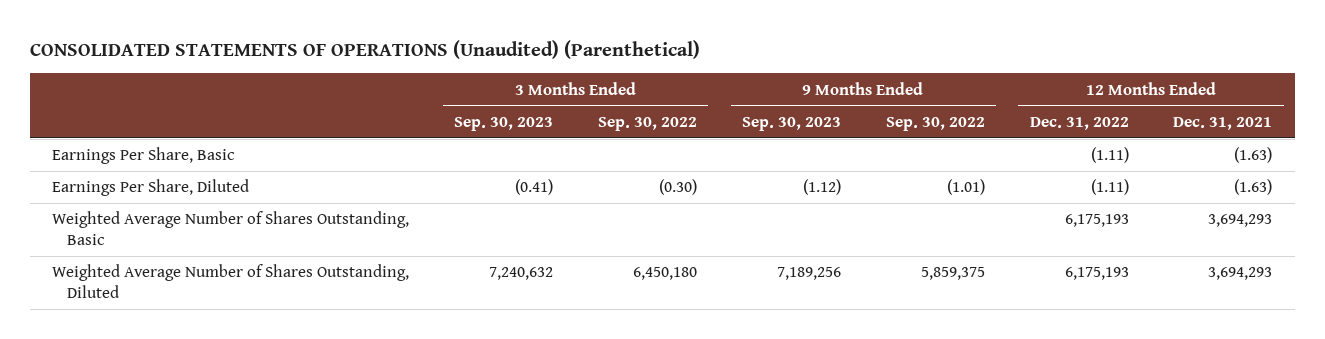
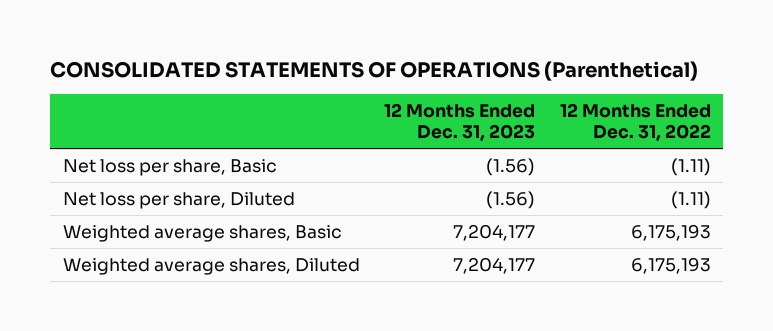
- CONSOLIDATED STATEMENTS OF OPERATIONS (Unaudited) (Parenthetical)
+ CONSOLIDATED STATEMENTS OF OPERATIONS (Parenthetical)
- | 3 Months Ended Sep. 30, 2023 | 3 Months Ended Sep. 30, 2022 | 9 Months Ended Sep. 30, 2023 | 9 Months Ended Sep. 30, 2022 | 12 Months Ended Dec. 31, 2022 | 12 Months Ended Dec. 31, 2021
+ | 12 Months Ended Dec. 31, 2023 | 12 Months Ended Dec. 31, 2022
- Earnings Per Share, Basic | | | | | (1.11) | (1.63)
- Earnings Per Share, Diluted | (0.41) | (0.30) | (1.12) | (1.01) | (1.11) | (1.63)
- Weighted Average Number of Shares Outstanding, Basic | | | | | 6,175,193 | 3,694,293
- Weighted Average Number of Shares Outstanding, Diluted | 7,240,632 | 6,450,180 | 7,189,256 | 5,859,375 | 6,175,193 | 3,694,293
+ Net loss per share, Basic | (1.56) | (1.11)
+ Net loss per share, Diluted | (1.56) | (1.11)
+ Weighted average shares, Basic | 7,204,177 | 6,175,193
+ Weighted average shares, Diluted | 7,204,177 | 6,175,193

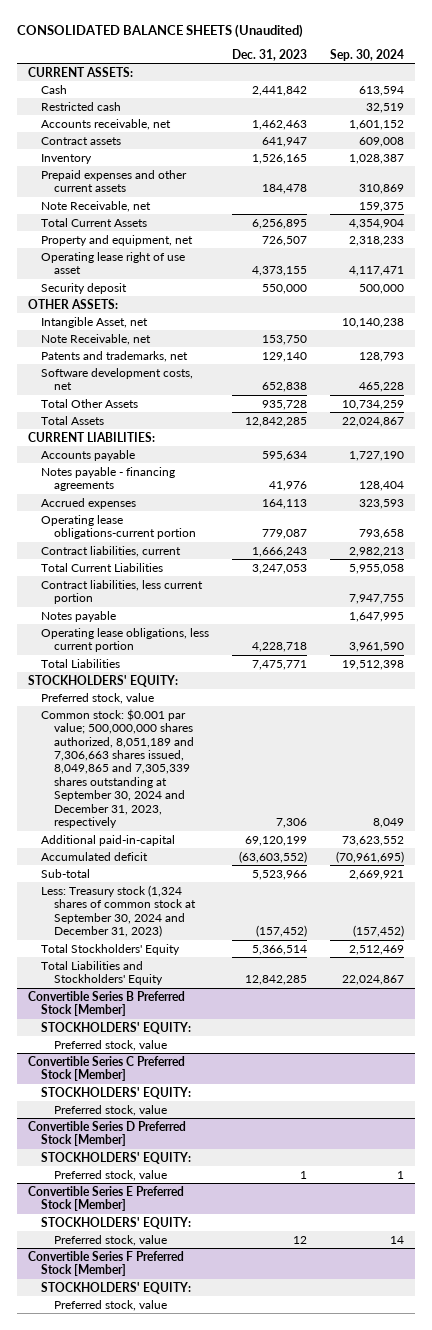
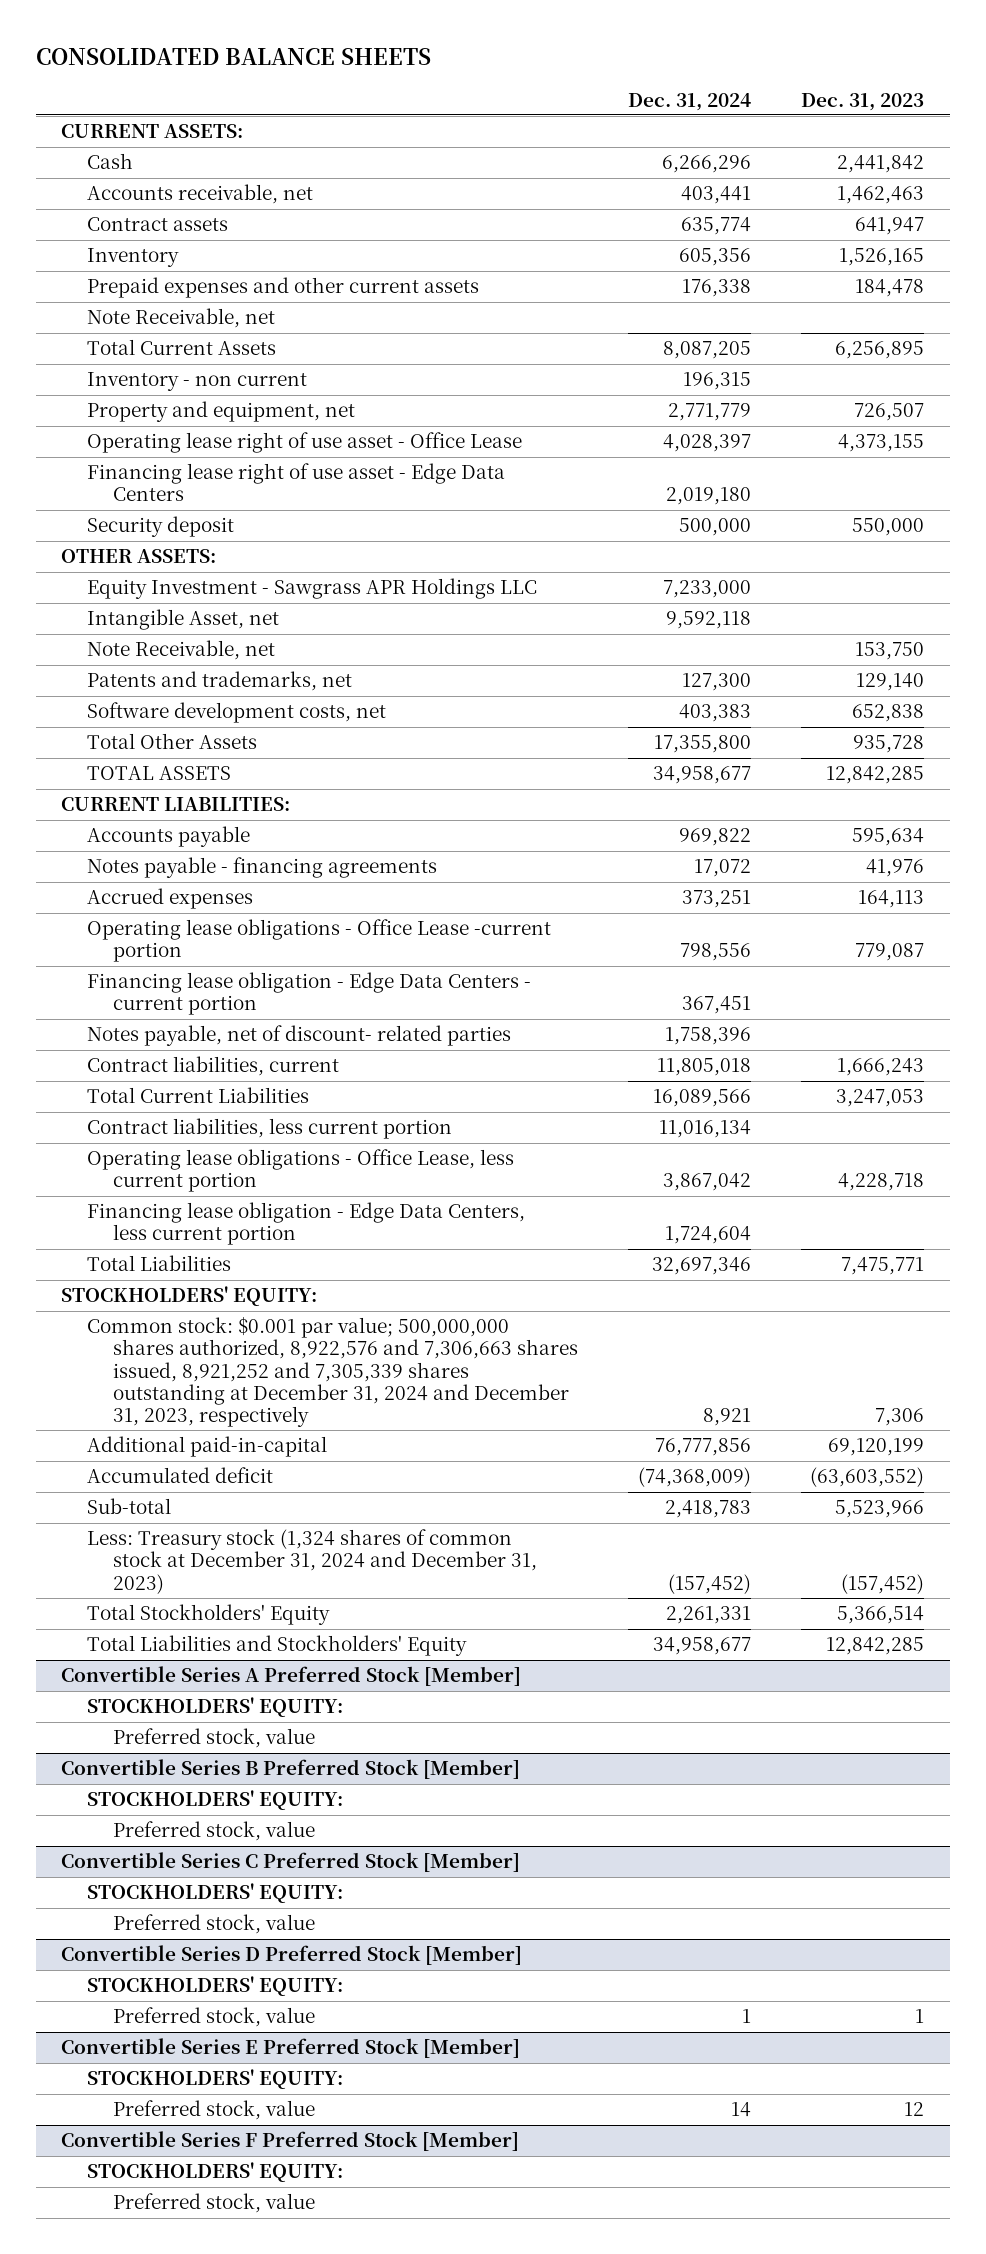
- CONSOLIDATED BALANCE SHEETS (Unaudited)
+ CONSOLIDATED BALANCE SHEETS
- | Dec. 31, 2023 | Sep. 30, 2024
+ | Dec. 31, 2024 | Dec. 31, 2023
- Restricted cash | | 32,519
+ Inventory - non current | 196,315 |
- Operating lease right of use asset | 4,373,155 | 4,117,471
+ Operating lease right of use asset - Office Lease | 4,028,397 | 4,373,155
+ Financing lease right of use asset - Edge Data Centers | 2,019,180 |
+ Equity Investment - Sawgrass APR Holdings LLC | 7,233,000 |
- Total Assets | 12,842,285 | 22,024,867
+ TOTAL ASSETS | 34,958,677 | 12,842,285
- Operating lease obligations-current portion | 779,087 | 793,658
+ Operating lease obligations - Office Lease -current portion | 798,556 | 779,087
+ Financing lease obligation - Edge Data Centers - current portion | 367,451 |
+ Notes payable, net of discount- related parties | 1,758,396 |
- Notes payable | | 1,647,995
- Operating lease obligations, less current portion | 4,228,718 | 3,961,590
+ Operating lease obligations - Office Lease, less current portion | 3,867,042 | 4,228,718
+ Financing lease obligation - Edge Data Centers, less current portion | 1,724,604 |
- Preferred stock, value
- Common stock: $0.001 par value; 500,000,000 shares authorized, 8,051,189 and 7,306,663 shares issued, 8,049,865 and 7,305,339 shares outstanding at September 30, 2024 and December 31, 2023, respectively | 7,306 | 8,049
+ Common stock: $0.001 par value; 500,000,000 shares authorized, 8,922,576 and 7,306,663 shares issued, 8,921,252 and 7,305,339 shares outstanding at December 31, 2024 and December 31, 2023, respectively | 8,921 | 7,306
- Less: Treasury stock (1,324 shares of common stock at September 30, 2024 and December 31, 2023) | (157,452) | (157,452)
+ Less: Treasury stock (1,324 shares of common stock at December 31, 2024 and December 31, 2023) | (157,452) | (157,452)
+ Convertible Series A Preferred Stock [Member]
+ STOCKHOLDERS' EQUITY:
+ Preferred stock, value

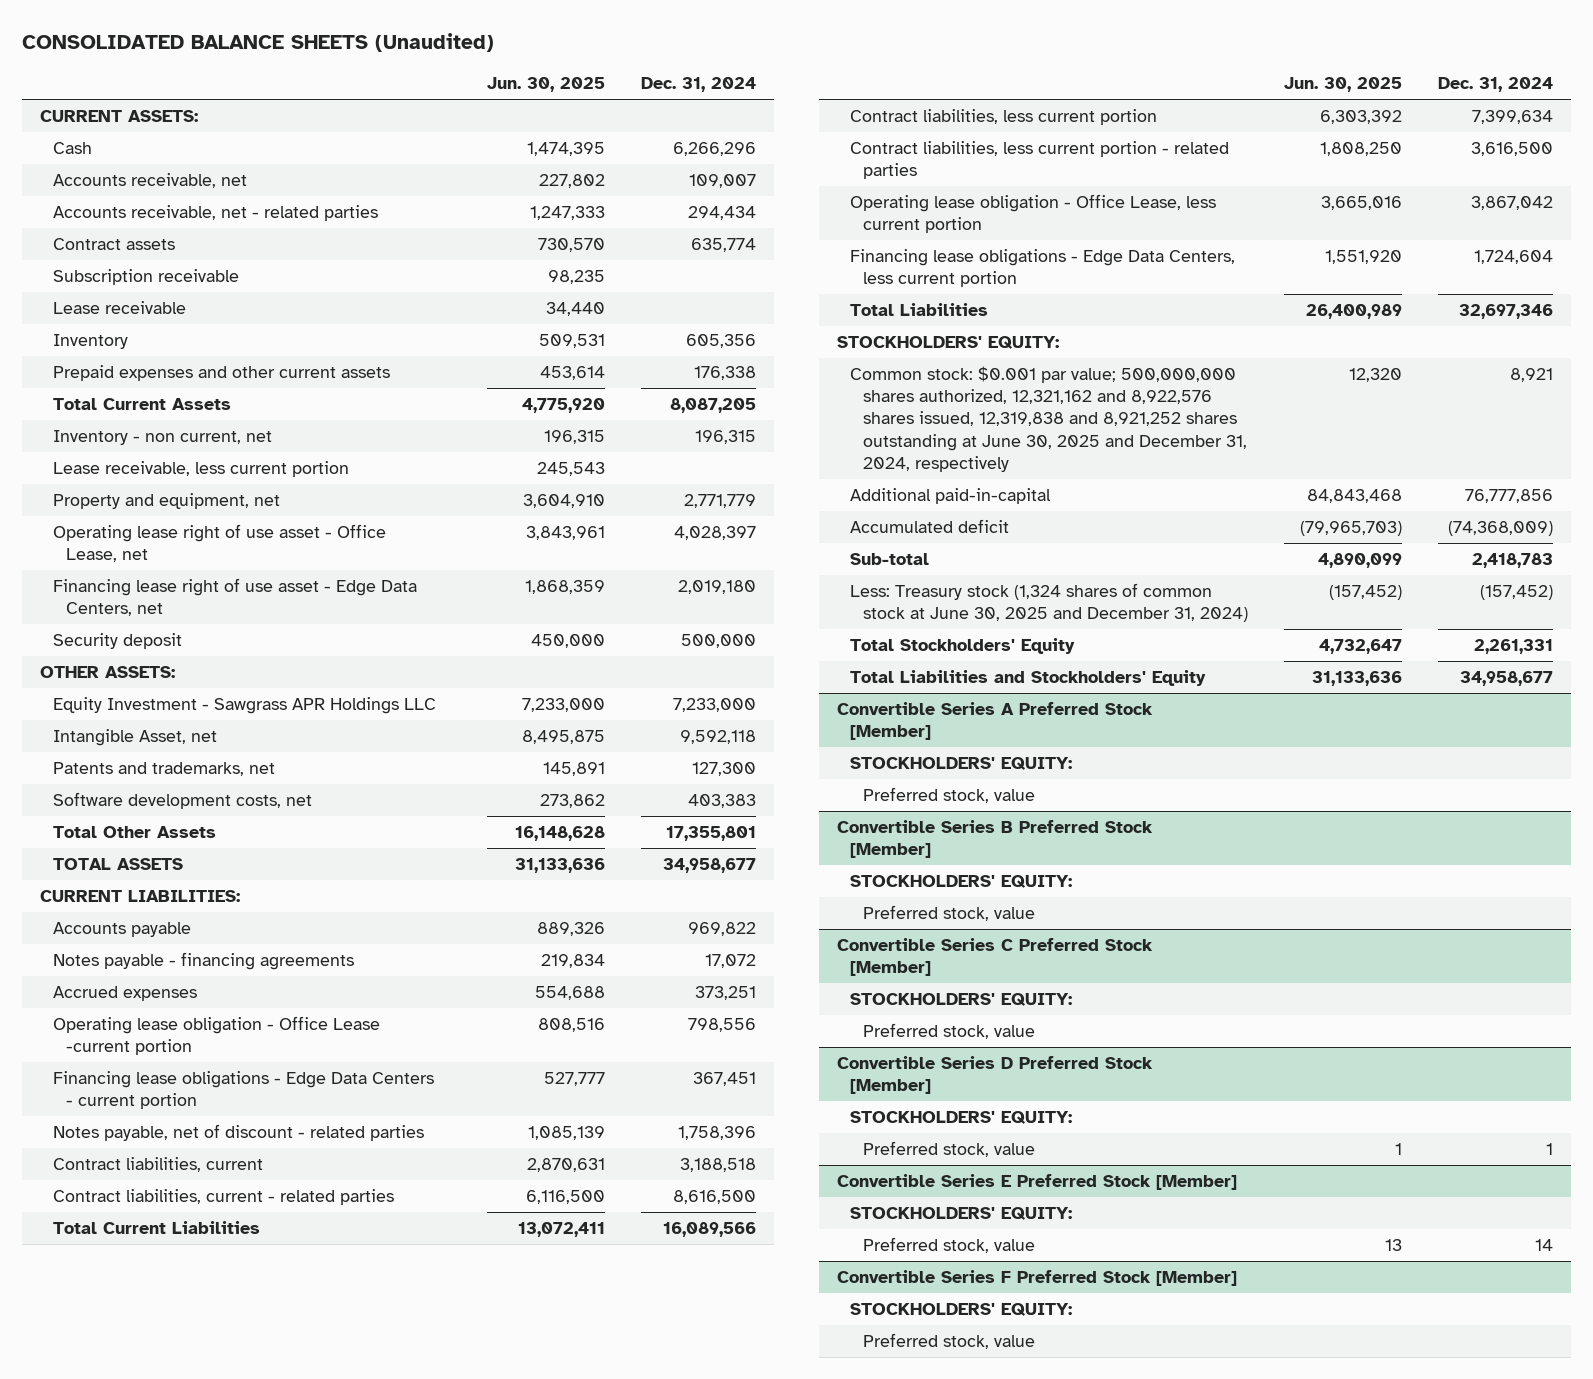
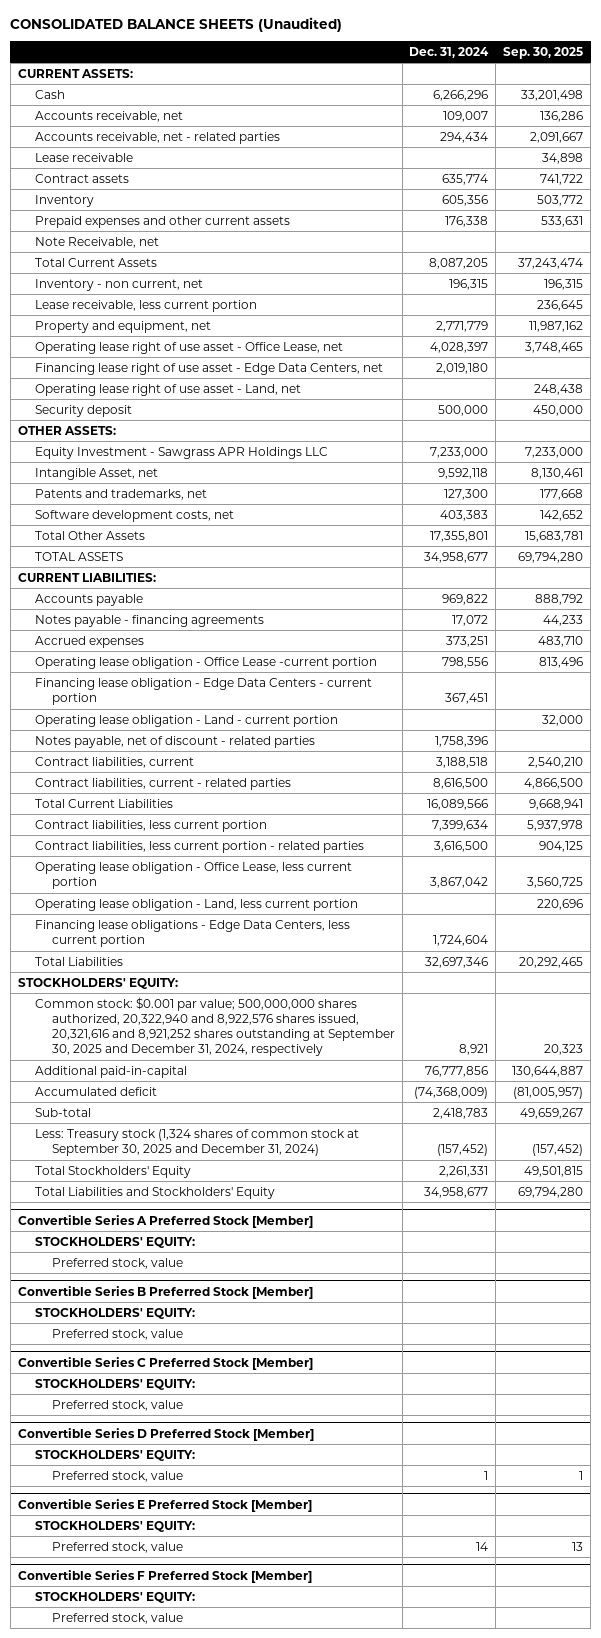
- | Jun. 30, 2025 | Dec. 31, 2024
+ | Dec. 31, 2024 | Sep. 30, 2025
- Subscription receivable | 98,235 |
moved down: Contract assets | 635,774 | 741,722
+ Note Receivable, net
+ Operating lease right of use asset - Land, net | | 248,438
- Financing lease obligations - Edge Data Centers - current portion | 527,777 | 367,451
+ Financing lease obligation - Edge Data Centers - current portion | 367,451 |
+ Operating lease obligation - Land - current portion | | 32,000
+ Operating lease obligation - Land, less current portion | | 220,696
- Common stock: $0.001 par value; 500,000,000 shares authorized, 12,321,162 and 8,922,576 shares issued, 12,319,838 and 8,921,252 shares outstanding at June 30, 2025 and December 31, 2024, respectively | 12,320 | 8,921
+ Common stock: $0.001 par value; 500,000,000 shares authorized, 20,322,940 and 8,922,576 shares issued, 20,321,616 and 8,921,252 shares outstanding at September 30, 2025 and December 31, 2024, respectively | 8,921 | 20,323
- Less: Treasury stock (1,324 shares of common stock at June 30, 2025 and December 31, 2024) | (157,452) | (157,452)
+ Less: Treasury stock (1,324 shares of common stock at September 30, 2025 and December 31, 2024) | (157,452) | (157,452)

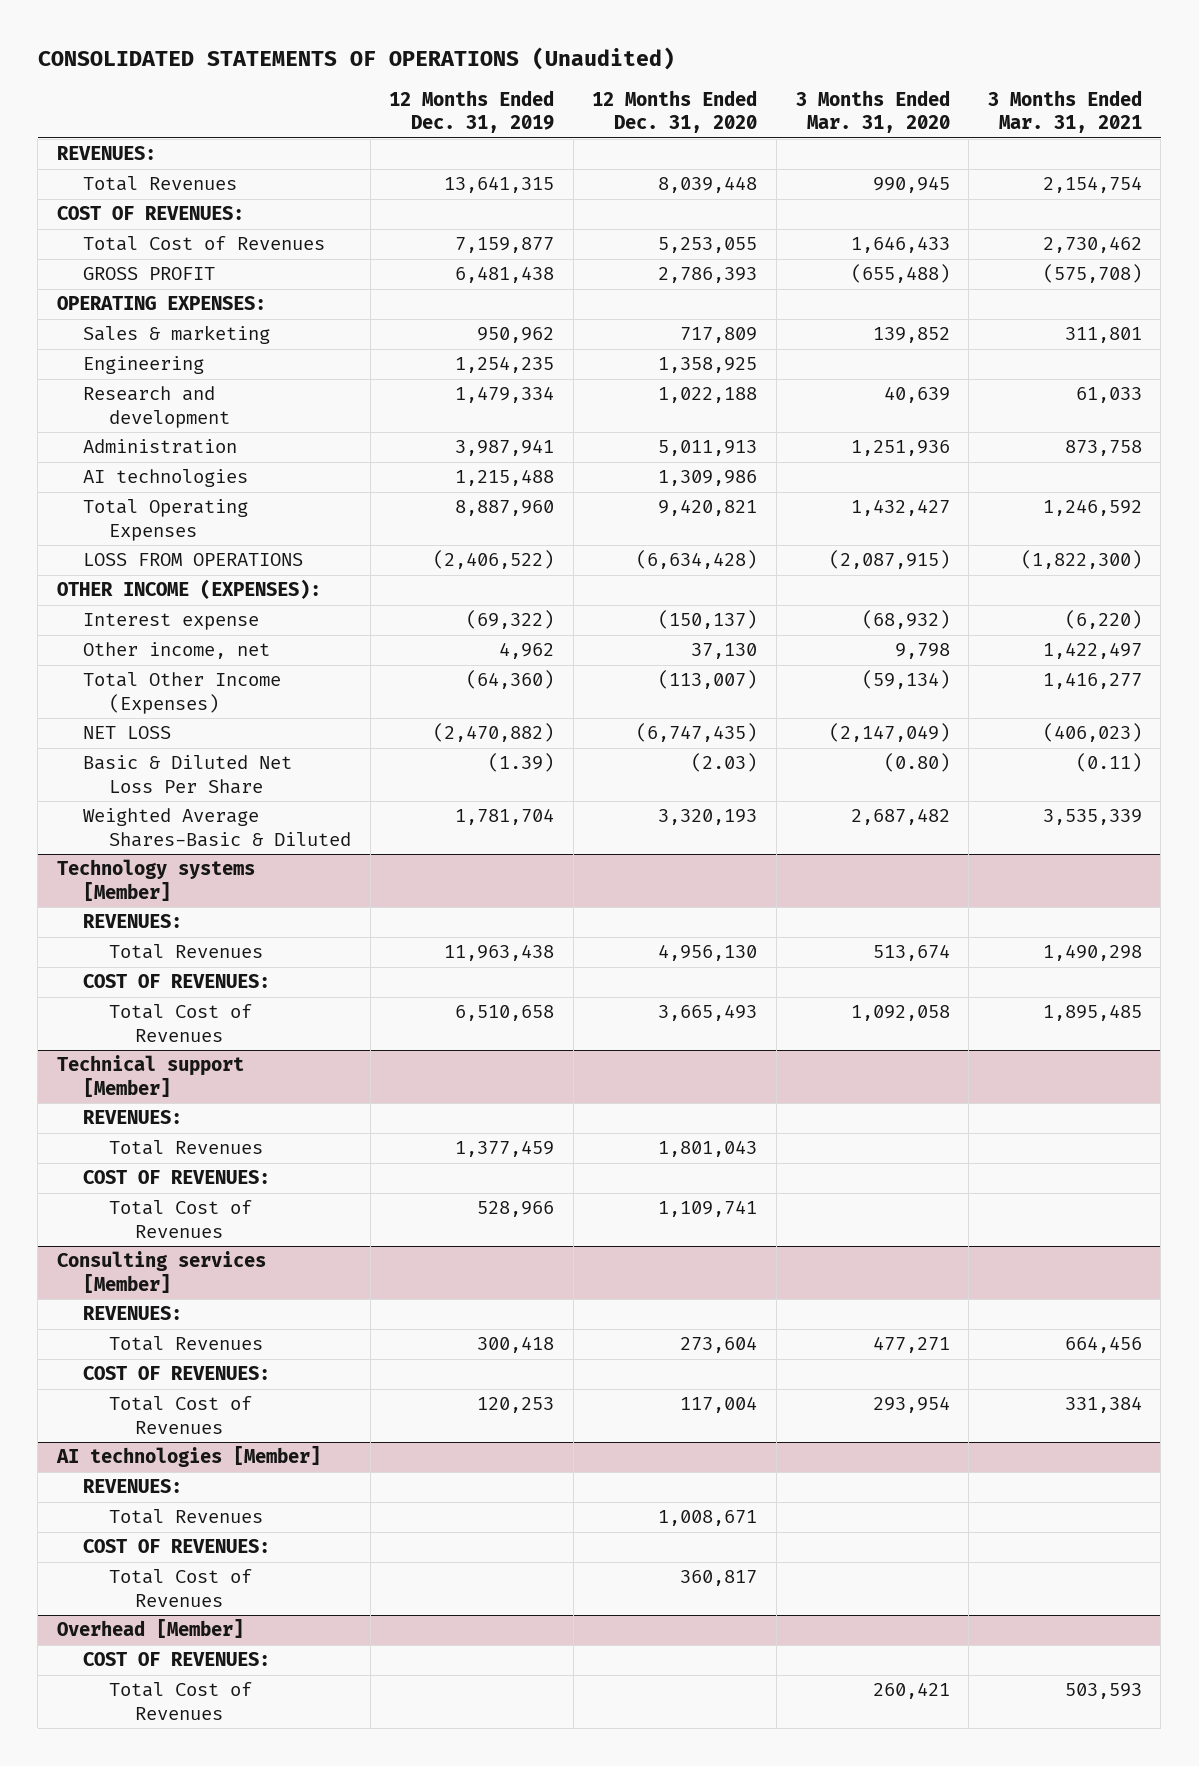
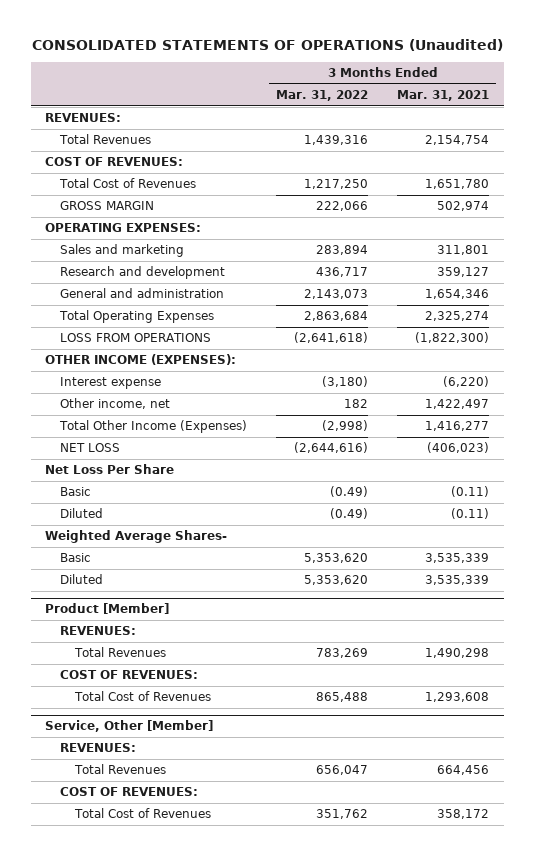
- | 12 Months Ended Dec. 31, 2019 | 12 Months Ended Dec. 31, 2020 | 3 Months Ended Mar. 31, 2020 | 3 Months Ended Mar. 31, 2021
+ | 3 Months Ended Mar. 31, 2022 | 3 Months Ended Mar. 31, 2021
- Total Cost of Revenues | 7,159,877 | 5,253,055 | 1,646,433 | 2,730,462
- GROSS PROFIT | 6,481,438 | 2,786,393 | (655,488) | (575,708)
+ Total Cost of Revenues | 1,217,250 | 1,651,780
+ GROSS MARGIN | 222,066 | 502,974
- Sales & marketing | 950,962 | 717,809 | 139,852 | 311,801
- Engineering | 1,254,235 | 1,358,925 | |
- Research and development | 1,479,334 | 1,022,188 | 40,639 | 61,033
- Administration | 3,987,941 | 5,011,913 | 1,251,936 | 873,758
- AI technologies | 1,215,488 | 1,309,986 | |
- Total Operating Expenses | 8,887,960 | 9,420,821 | 1,432,427 | 1,246,592
+ Sales and marketing | 283,894 | 311,801
+ Research and development | 436,717 | 359,127
+ General and administration | 2,143,073 | 1,654,346
+ Total Operating Expenses | 2,863,684 | 2,325,274
- Basic & Diluted Net Loss Per Share | (1.39) | (2.03) | (0.80) | (0.11)
- Weighted Average Shares-Basic & Diluted | 1,781,704 | 3,320,193 | 2,687,482 | 3,535,339
- Technology systems [Member]
+ Net Loss Per Share
+ Basic | (0.49) | (0.11)
+ Diluted | (0.49) | (0.11)
+ Weighted Average Shares-
+ Basic | 5,353,620 | 3,535,339
+ Diluted | 5,353,620 | 3,535,339
+ Product [Member]
- Total Cost of Revenues | 6,510,658 | 3,665,493 | 1,092,058 | 1,895,485
- Technical support [Member]
- REVENUES:
- Total Revenues | 1,377,459 | 1,801,043 | |
- COST OF REVENUES:
- Total Cost of Revenues | 528,966 | 1,109,741 | |
- Consulting services [Member]
+ Total Cost of Revenues | 865,488 | 1,293,608
+ Service, Other [Member]
- Total Cost of Revenues | 120,253 | 117,004 | 293,954 | 331,384
- AI technologies [Member]
- REVENUES:
- Total Revenues | | 1,008,671 | |
- COST OF REVENUES:
- Total Cost of Revenues | | 360,817 | |
- Overhead [Member]
- COST OF REVENUES:
- Total Cost of Revenues | | | 260,421 | 503,593
+ Total Cost of Revenues | 351,762 | 358,172

